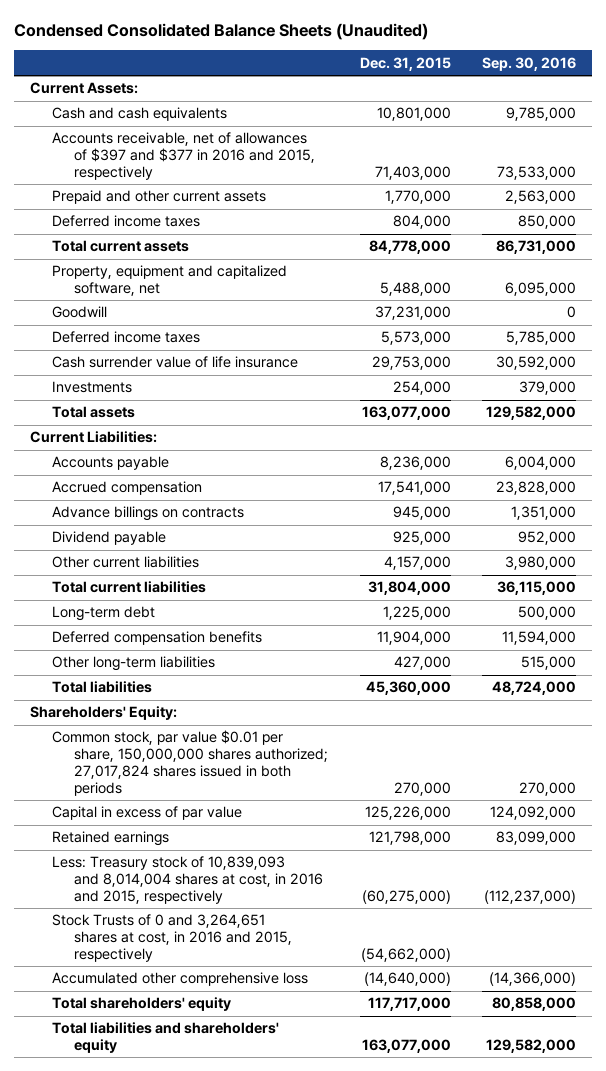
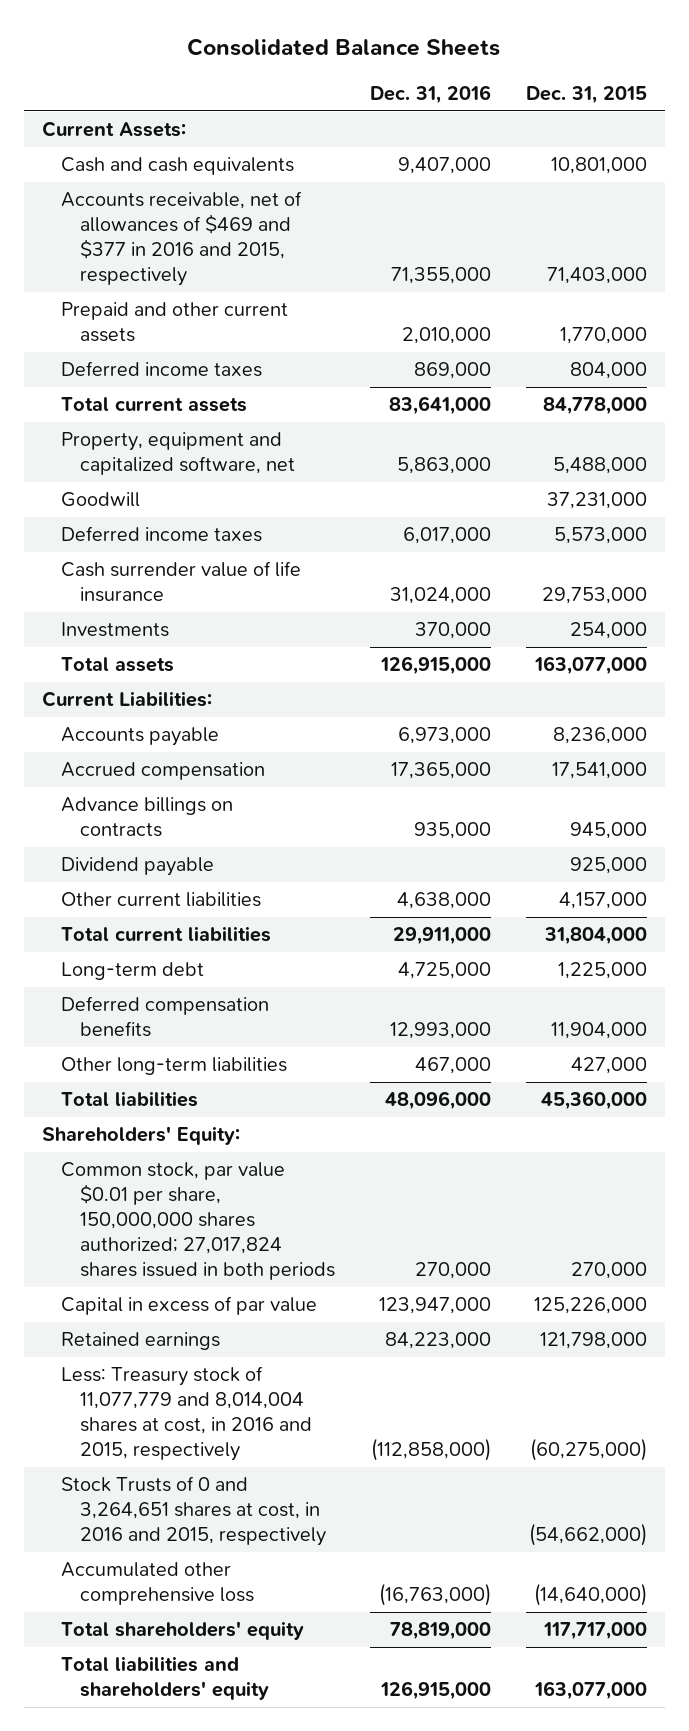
- Condensed Consolidated Balance Sheets (Unaudited)
+ Consolidated Balance Sheets
- | Dec. 31, 2015 | Sep. 30, 2016
+ | Dec. 31, 2016 | Dec. 31, 2015
- Accounts receivable, net of allowances of $397 and $377 in 2016 and 2015, respectively | 71,403,000 | 73,533,000
+ Accounts receivable, net of allowances of $469 and $377 in 2016 and 2015, respectively | 71,355,000 | 71,403,000
- Less: Treasury stock of 10,839,093 and 8,014,004 shares at cost, in 2016 and 2015, respectively | (60,275,000) | (112,237,000)
+ Less: Treasury stock of 11,077,779 and 8,014,004 shares at cost, in 2016 and 2015, respectively | (112,858,000) | (60,275,000)

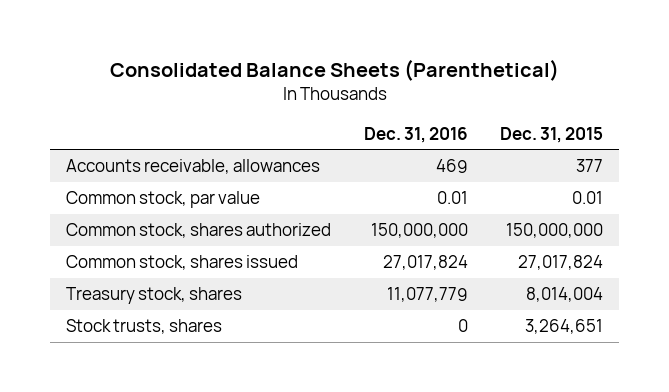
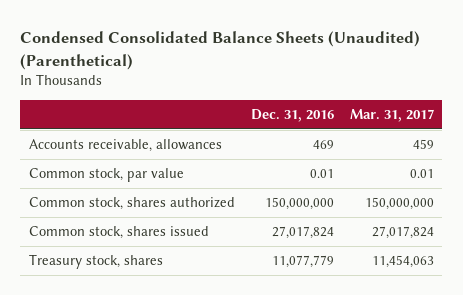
- Consolidated Balance Sheets (Parenthetical)
+ Condensed Consolidated Balance Sheets (Unaudited) (Parenthetical)
- | Dec. 31, 2016 | Dec. 31, 2015
+ | Dec. 31, 2016 | Mar. 31, 2017
- Stock trusts, shares | 0 | 3,264,651

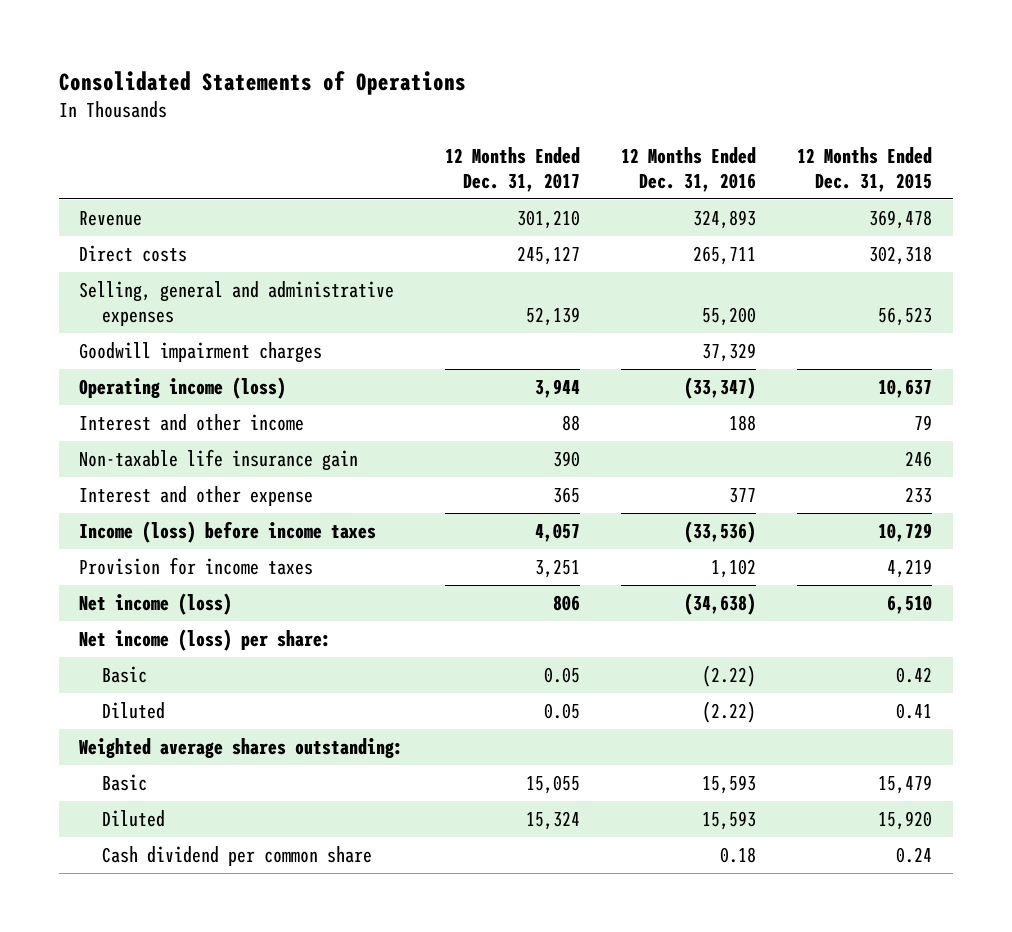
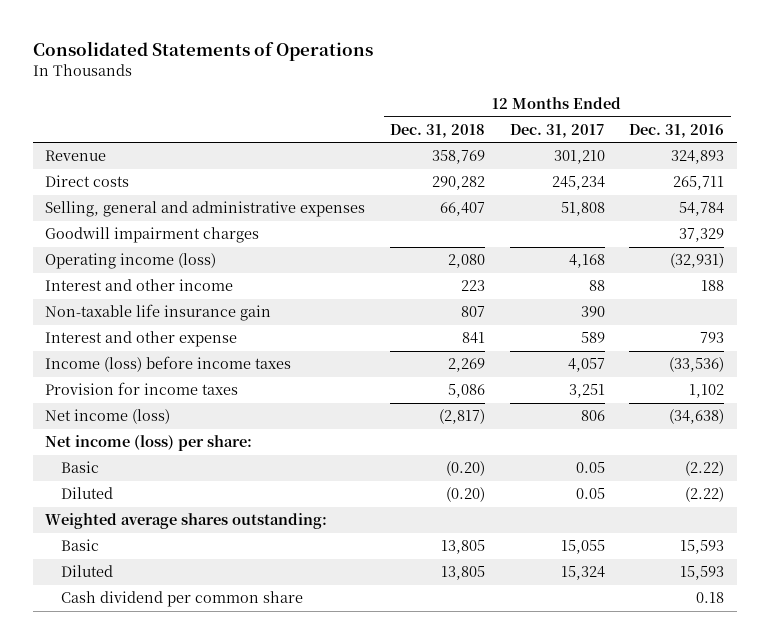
- | 12 Months Ended Dec. 31, 2017 | 12 Months Ended Dec. 31, 2016 | 12 Months Ended Dec. 31, 2015
+ | 12 Months Ended Dec. 31, 2018 | 12 Months Ended Dec. 31, 2017 | 12 Months Ended Dec. 31, 2016
- Direct costs | 245,127 | 265,711 | 302,318
- Selling, general and administrative expenses | 52,139 | 55,200 | 56,523
+ Direct costs | 290,282 | 245,234 | 265,711
+ Selling, general and administrative expenses | 66,407 | 51,808 | 54,784
- Operating income (loss) | 3,944 | (33,347) | 10,637
+ Operating income (loss) | 2,080 | 4,168 | (32,931)
- Interest and other expense | 365 | 377 | 233
+ Interest and other expense | 841 | 589 | 793

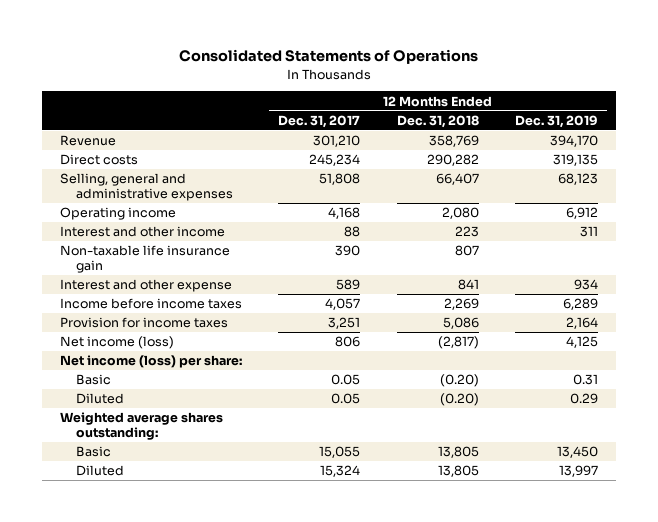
- | 12 Months Ended Dec. 31, 2018 | 12 Months Ended Dec. 31, 2017 | 12 Months Ended Dec. 31, 2016
+ | 12 Months Ended Dec. 31, 2017 | 12 Months Ended Dec. 31, 2018 | 12 Months Ended Dec. 31, 2019
- Goodwill impairment charges | | | 37,329
- Operating income (loss) | 2,080 | 4,168 | (32,931)
+ Operating income | 4,168 | 2,080 | 6,912
- Income (loss) before income taxes | 2,269 | 4,057 | (33,536)
+ Income before income taxes | 4,057 | 2,269 | 6,289
- Cash dividend per common share | | | 0.18

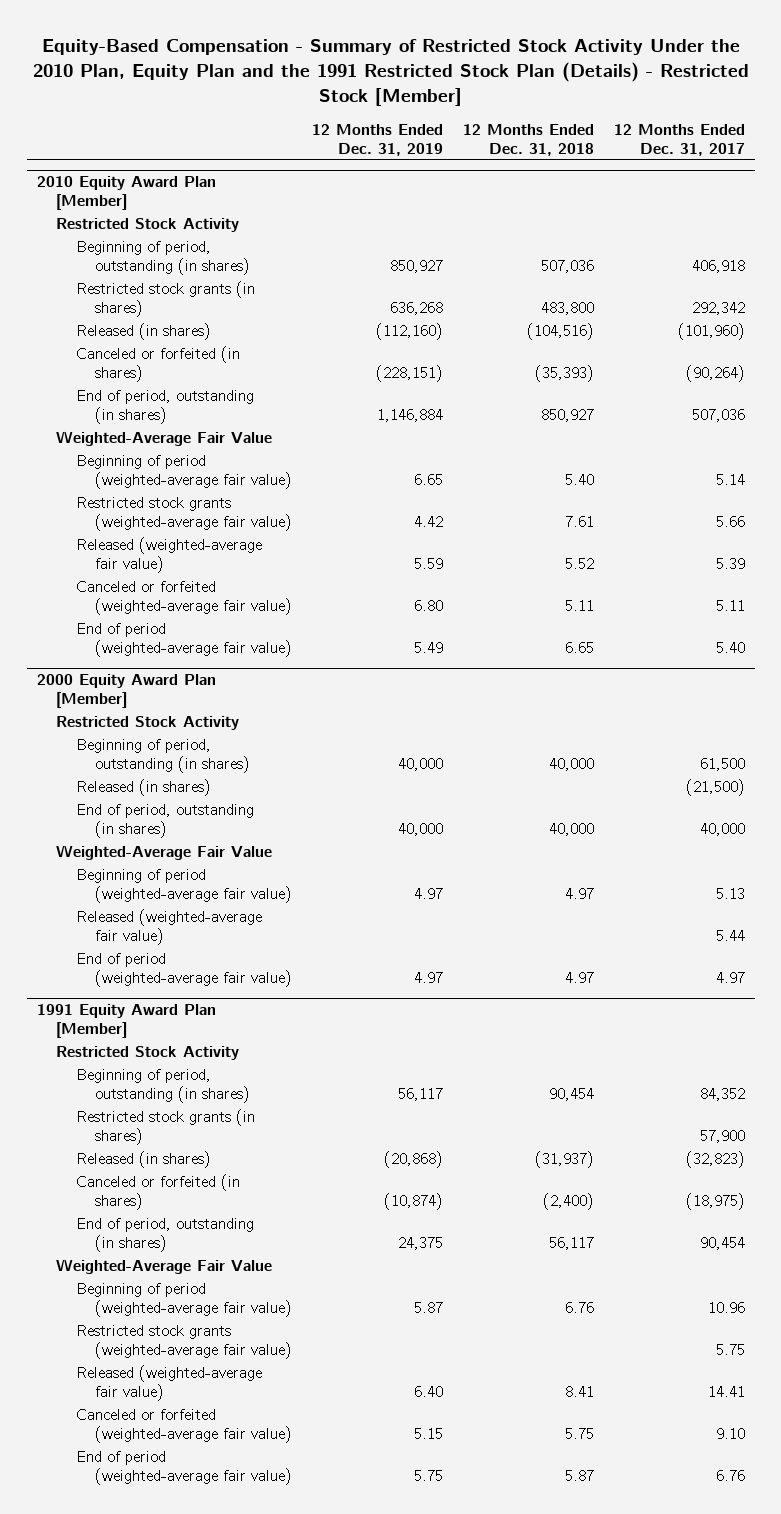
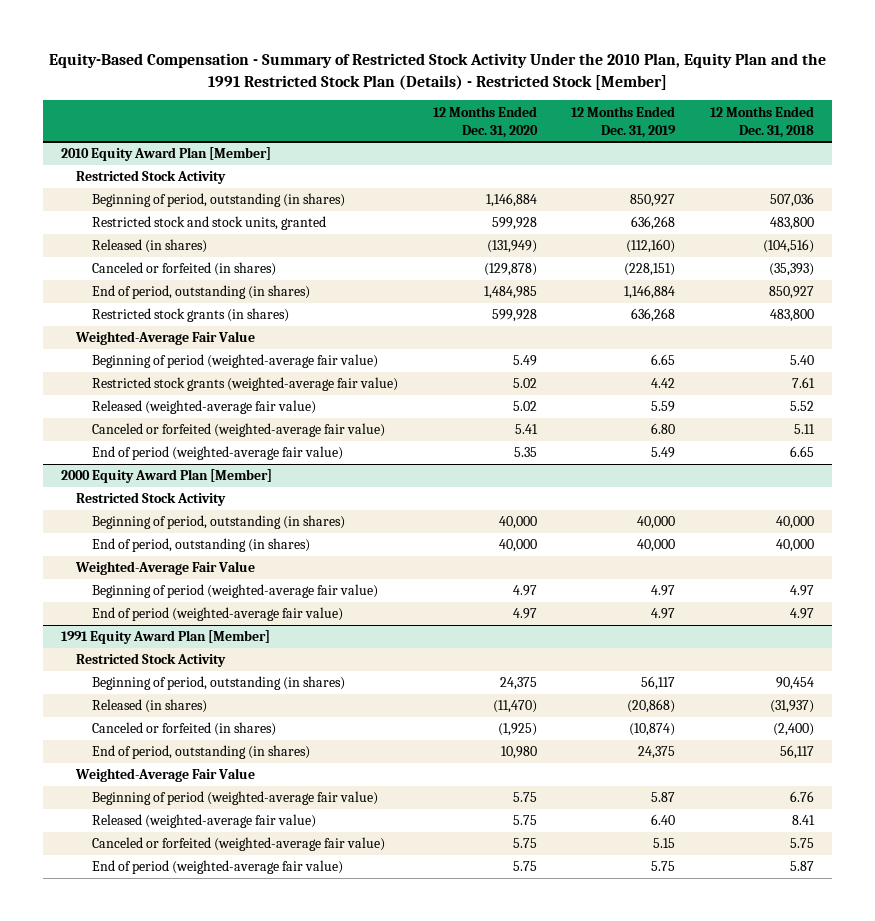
- | 12 Months Ended Dec. 31, 2019 | 12 Months Ended Dec. 31, 2018 | 12 Months Ended Dec. 31, 2017
+ | 12 Months Ended Dec. 31, 2020 | 12 Months Ended Dec. 31, 2019 | 12 Months Ended Dec. 31, 2018
@ 2010 Equity Award Plan [Member]
+ Restricted stock and stock units, granted | 599,928 | 636,268 | 483,800
moved down: Restricted stock grants (in shares) | 599,928 | 636,268 | 483,800
@ 2000 Equity Award Plan [Member]
- Released (in shares) | | | (21,500)
- Released (weighted-average fair value) | | | 5.44
@ 1991 Equity Award Plan [Member]
- Restricted stock grants (in shares) | | | 57,900
- Restricted stock grants (weighted-average fair value) | | | 5.75

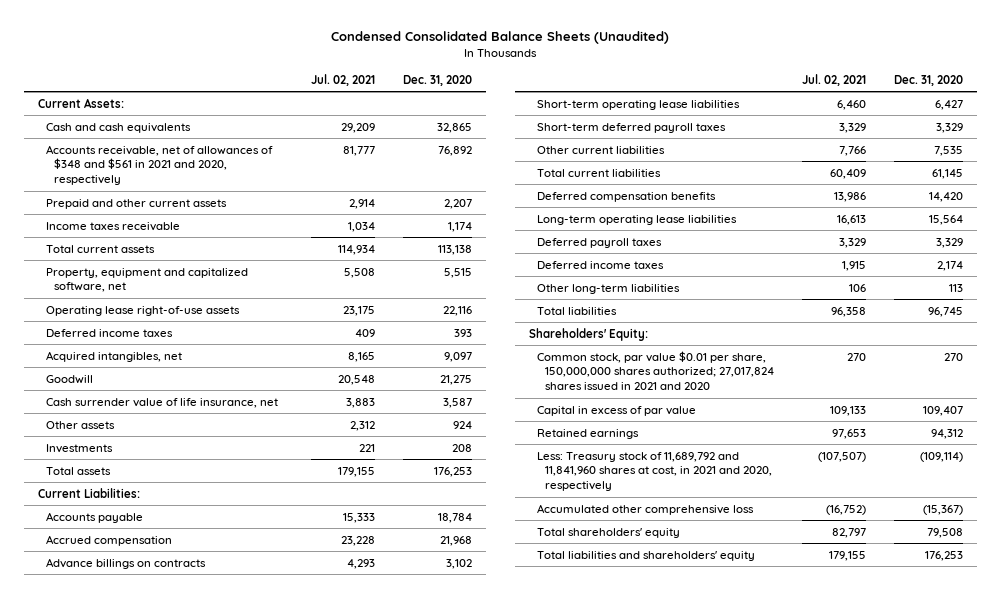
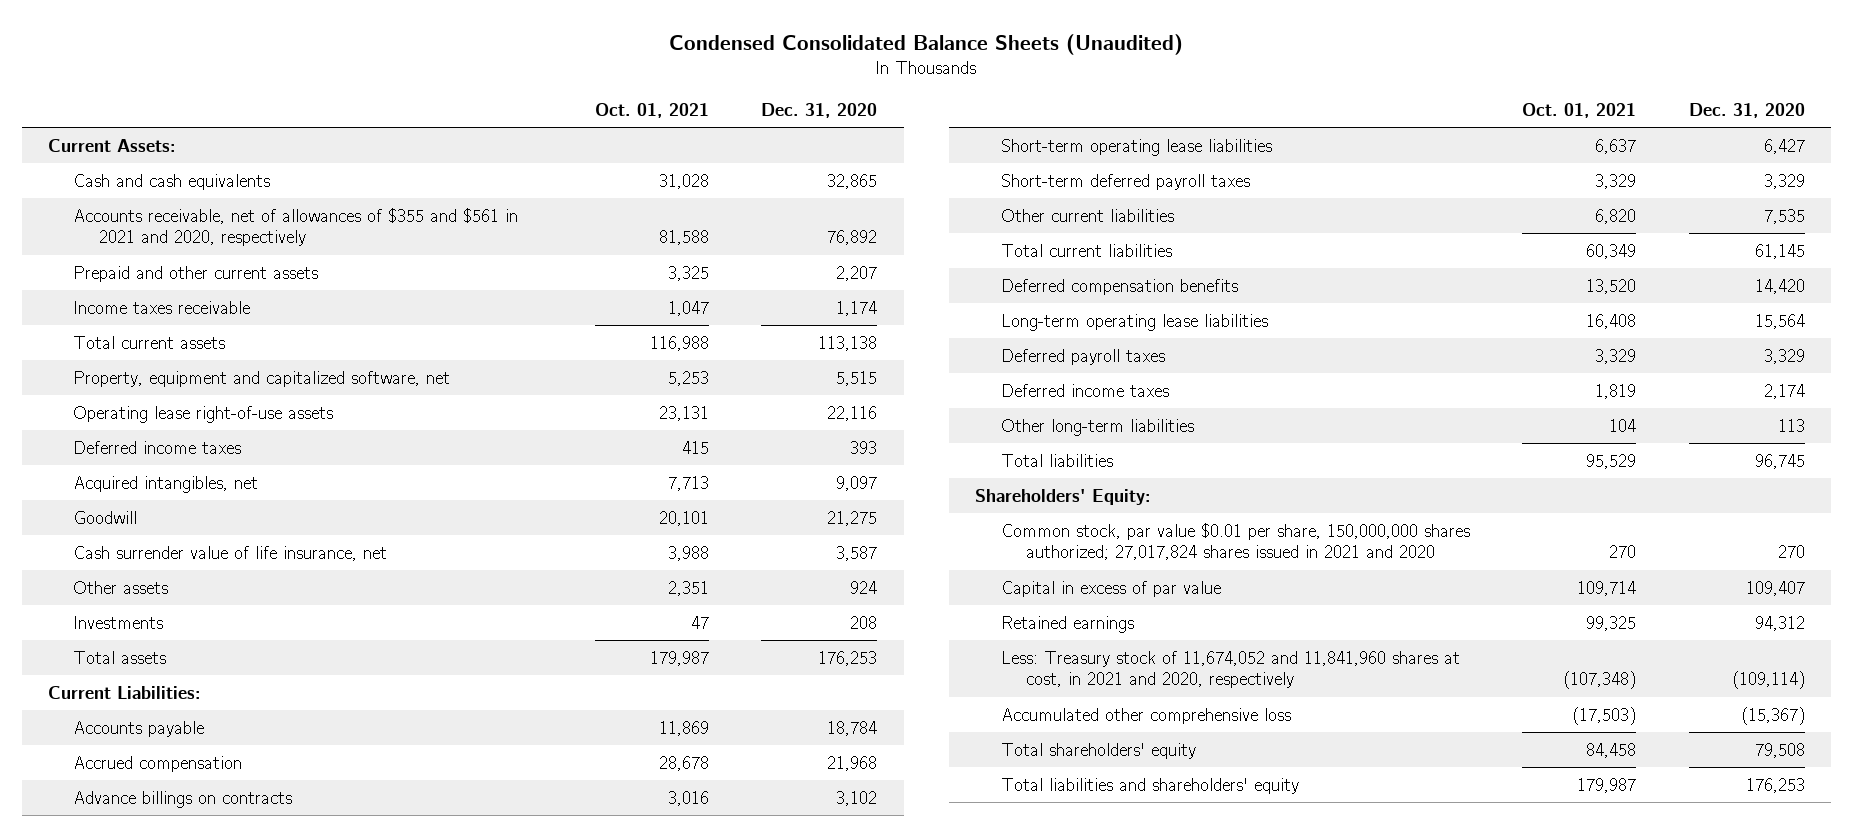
- | Jul. 02, 2021 | Dec. 31, 2020
+ | Oct. 01, 2021 | Dec. 31, 2020
- Accounts receivable, net of allowances of $348 and $561 in 2021 and 2020, respectively | 81,777 | 76,892
+ Accounts receivable, net of allowances of $355 and $561 in 2021 and 2020, respectively | 81,588 | 76,892
- Less: Treasury stock of 11,689,792 and 11,841,960 shares at cost, in 2021 and 2020, respectively | (107,507) | (109,114)
+ Less: Treasury stock of 11,674,052 and 11,841,960 shares at cost, in 2021 and 2020, respectively | (107,348) | (109,114)

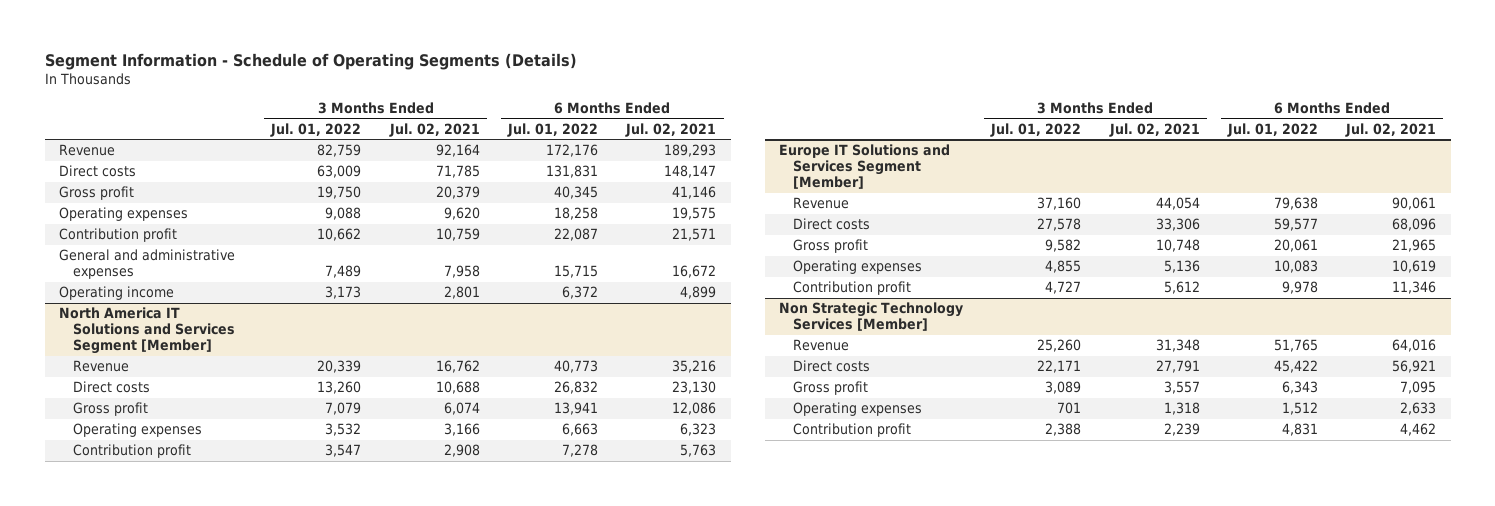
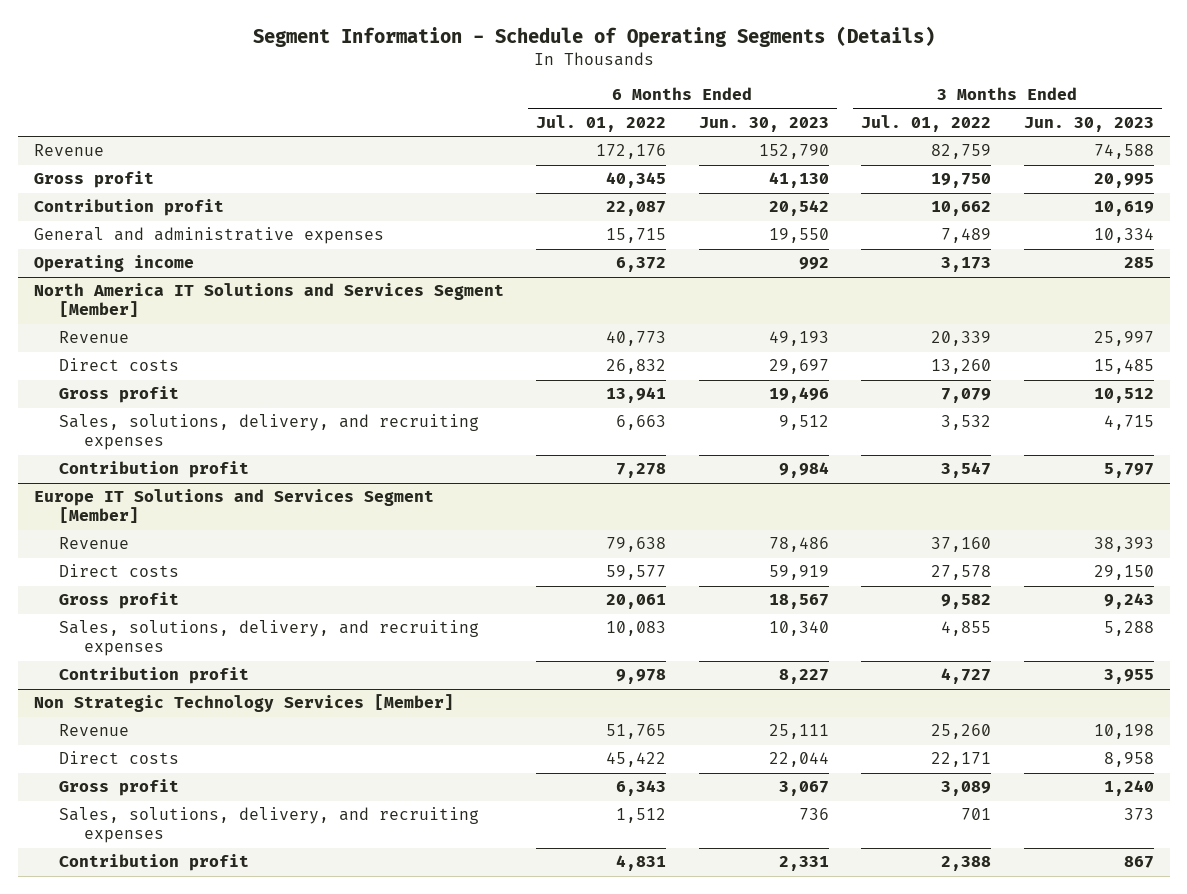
- | 3 Months Ended Jul. 01, 2022 | 3 Months Ended Jul. 02, 2021 | 6 Months Ended Jul. 01, 2022 | 6 Months Ended Jul. 02, 2021
+ | 6 Months Ended Jul. 01, 2022 | 6 Months Ended Jun. 30, 2023 | 3 Months Ended Jul. 01, 2022 | 3 Months Ended Jun. 30, 2023
- Direct costs | 63,009 | 71,785 | 131,831 | 148,147
- Operating expenses | 9,088 | 9,620 | 18,258 | 19,575
@ North America IT Solutions and Services Segment [Member]
- Operating expenses | 3,532 | 3,166 | 6,663 | 6,323
+ Sales, solutions, delivery, and recruiting expenses | 6,663 | 9,512 | 3,532 | 4,715
@ Europe IT Solutions and Services Segment [Member]
- Operating expenses | 4,855 | 5,136 | 10,083 | 10,619
+ Sales, solutions, delivery, and recruiting expenses | 10,083 | 10,340 | 4,855 | 5,288
@ Non Strategic Technology Services [Member]
- Operating expenses | 701 | 1,318 | 1,512 | 2,633
+ Sales, solutions, delivery, and recruiting expenses | 1,512 | 736 | 701 | 373

